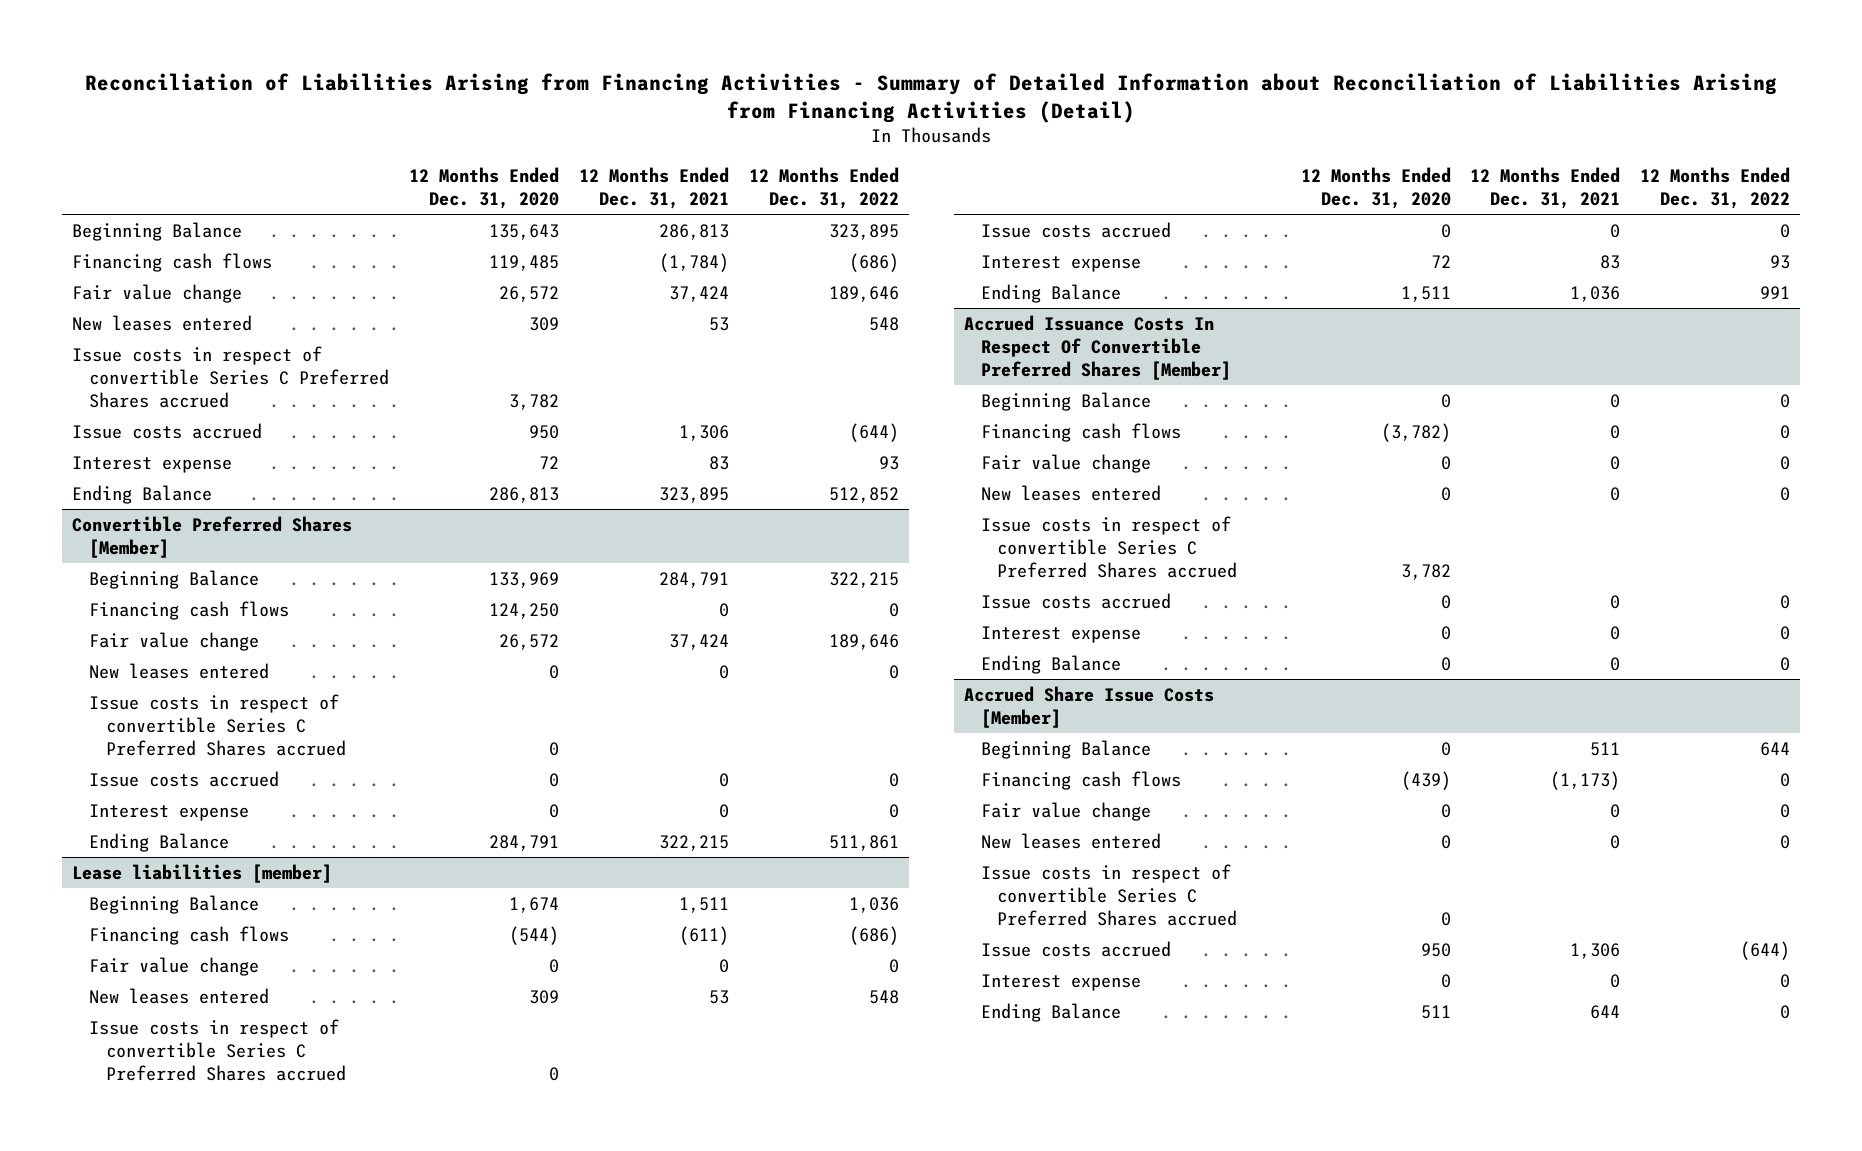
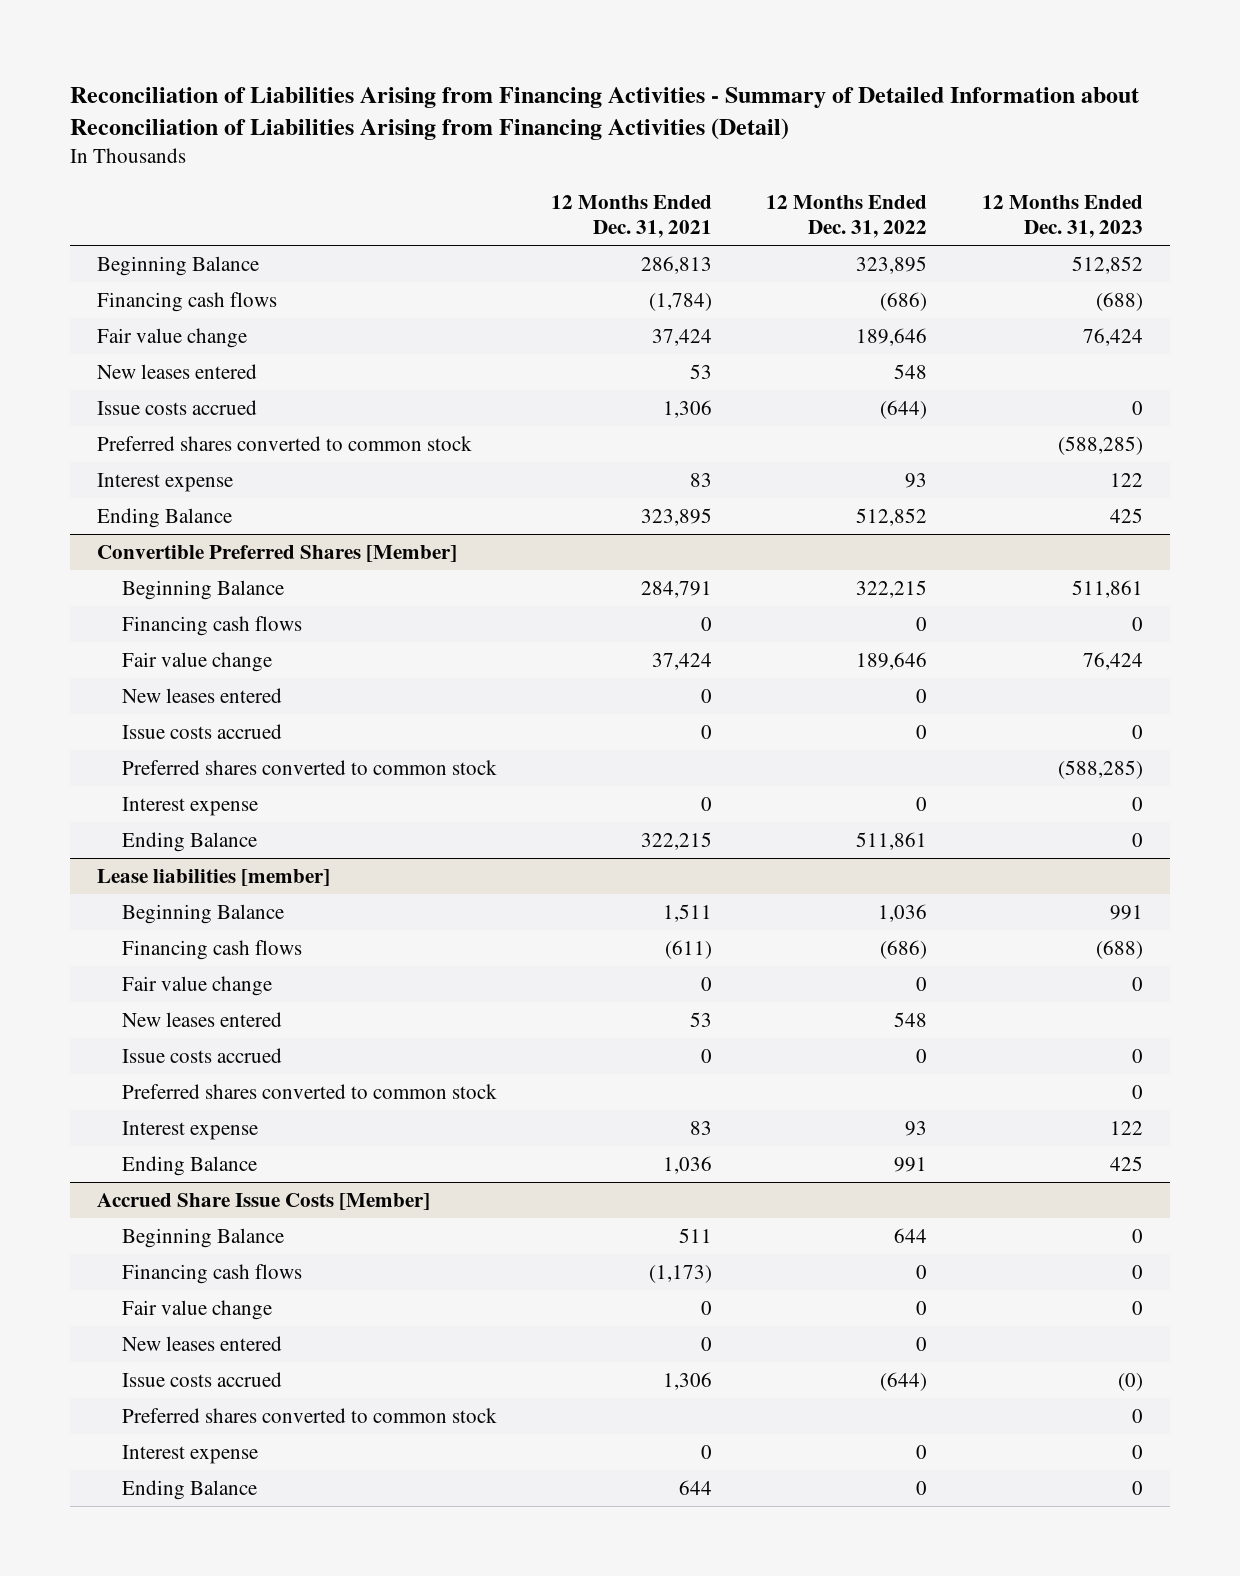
- | 12 Months Ended Dec. 31, 2020 | 12 Months Ended Dec. 31, 2021 | 12 Months Ended Dec. 31, 2022
+ | 12 Months Ended Dec. 31, 2021 | 12 Months Ended Dec. 31, 2022 | 12 Months Ended Dec. 31, 2023
- Issue costs in respect of convertible Series C Preferred Shares accrued | 3,782 | |
+ Preferred shares converted to common stock | | | (588,285)
@ Convertible Preferred Shares [Member]
- Issue costs in respect of convertible Series C Preferred Shares accrued | 0 | |
+ Preferred shares converted to common stock | | | (588,285)
@ Lease liabilities [member]
- Issue costs in respect of convertible Series C Preferred Shares accrued | 0 | |
+ Preferred shares converted to common stock | | | 0
- Accrued Issuance Costs In Respect Of Convertible Preferred Shares [Member]
- Beginning Balance | 0 | 0 | 0
- Financing cash flows | (3,782) | 0 | 0
- Fair value change | 0 | 0 | 0
- New leases entered | 0 | 0 | 0
- Issue costs in respect of convertible Series C Preferred Shares accrued | 3,782 | |
- Issue costs accrued | 0 | 0 | 0
- Interest expense | 0 | 0 | 0
- Ending Balance | 0 | 0 | 0
@ Accrued Share Issue Costs [Member]
- Issue costs in respect of convertible Series C Preferred Shares accrued | 0 | |
+ Preferred shares converted to common stock | | | 0

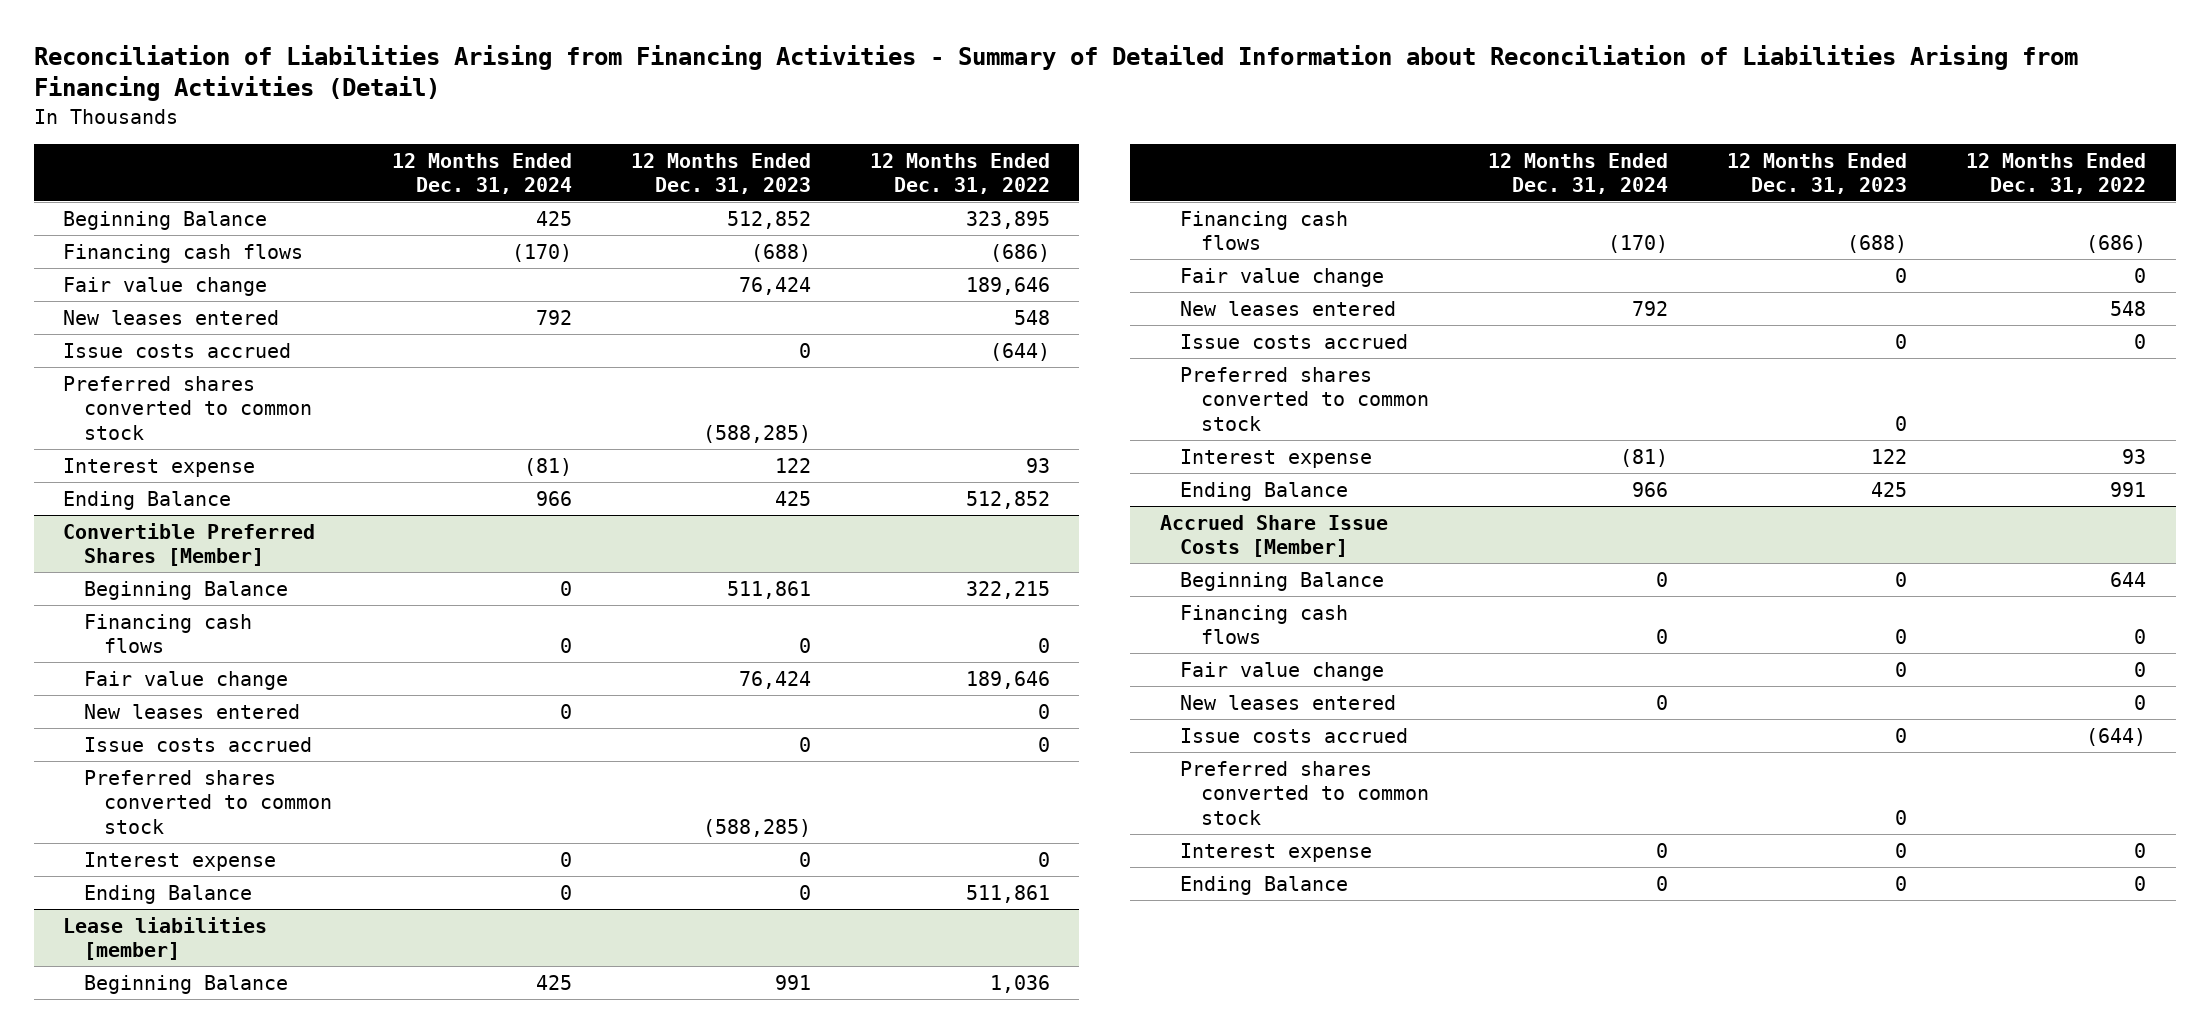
- | 12 Months Ended Dec. 31, 2021 | 12 Months Ended Dec. 31, 2022 | 12 Months Ended Dec. 31, 2023
+ | 12 Months Ended Dec. 31, 2024 | 12 Months Ended Dec. 31, 2023 | 12 Months Ended Dec. 31, 2022
@ Accrued Share Issue Costs [Member]
- Issue costs accrued | 1,306 | (644) | (0)
+ Issue costs accrued | | 0 | (644)

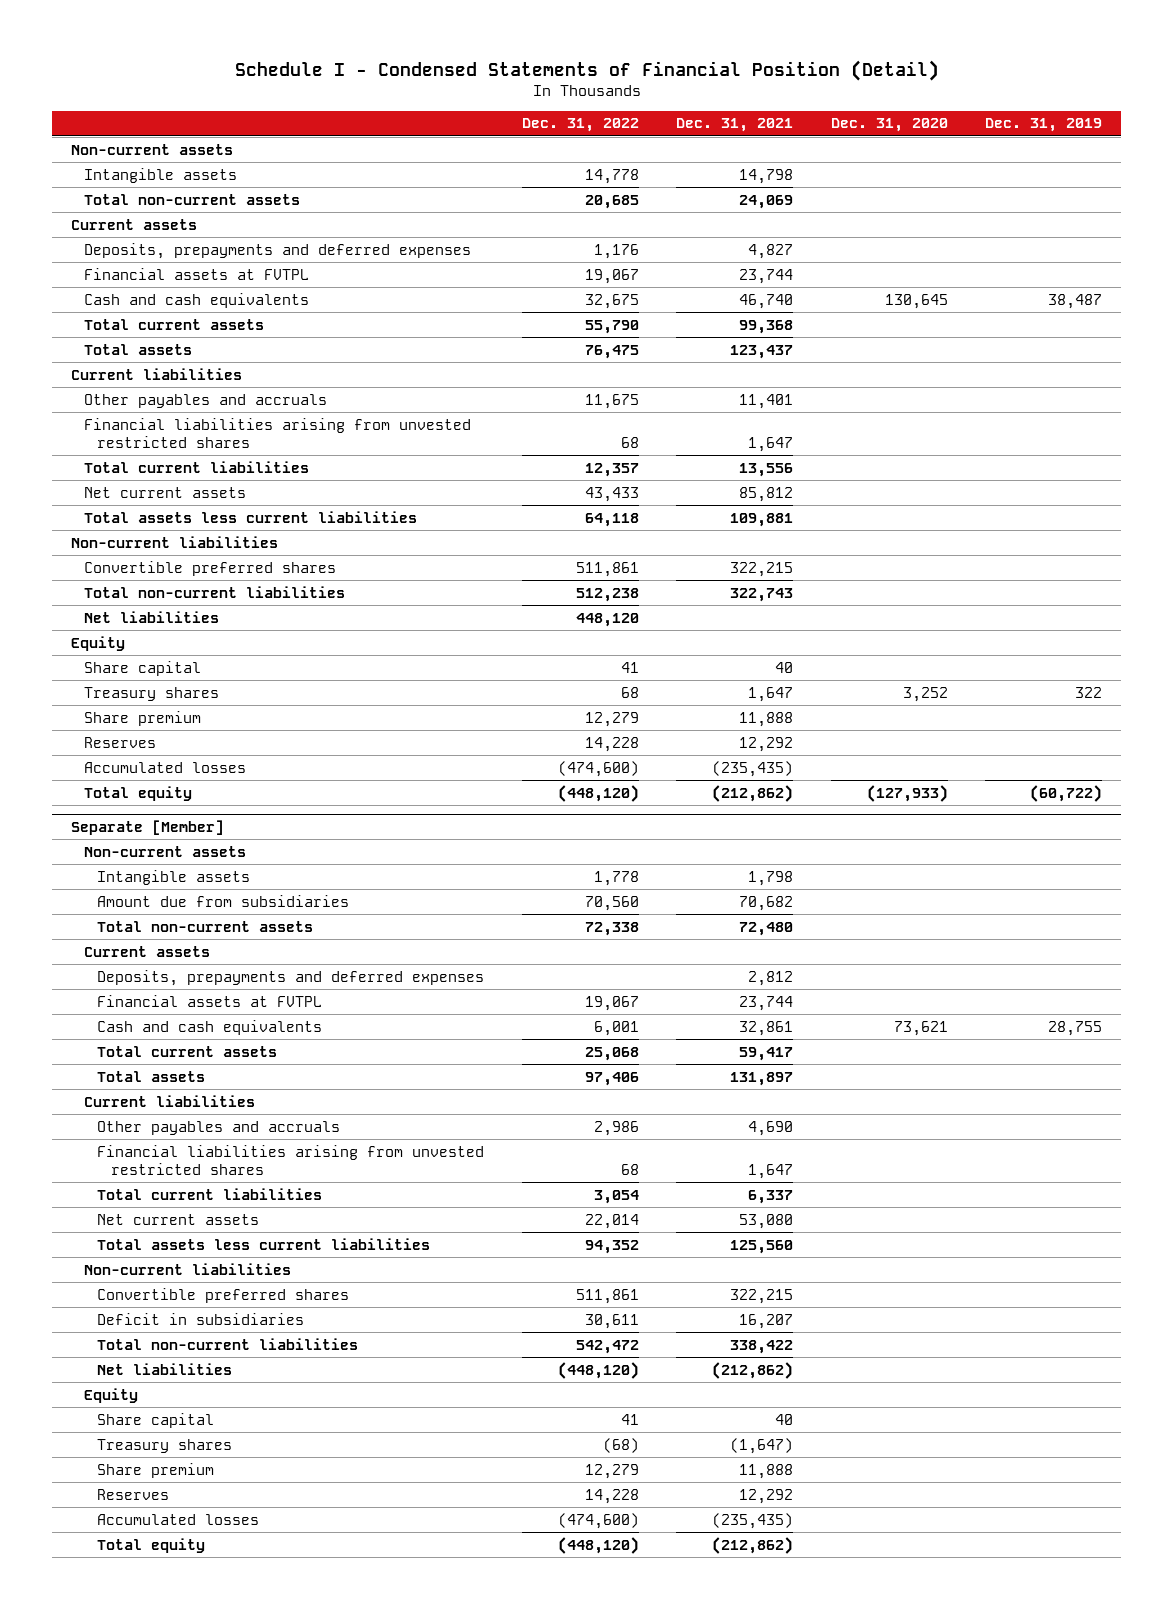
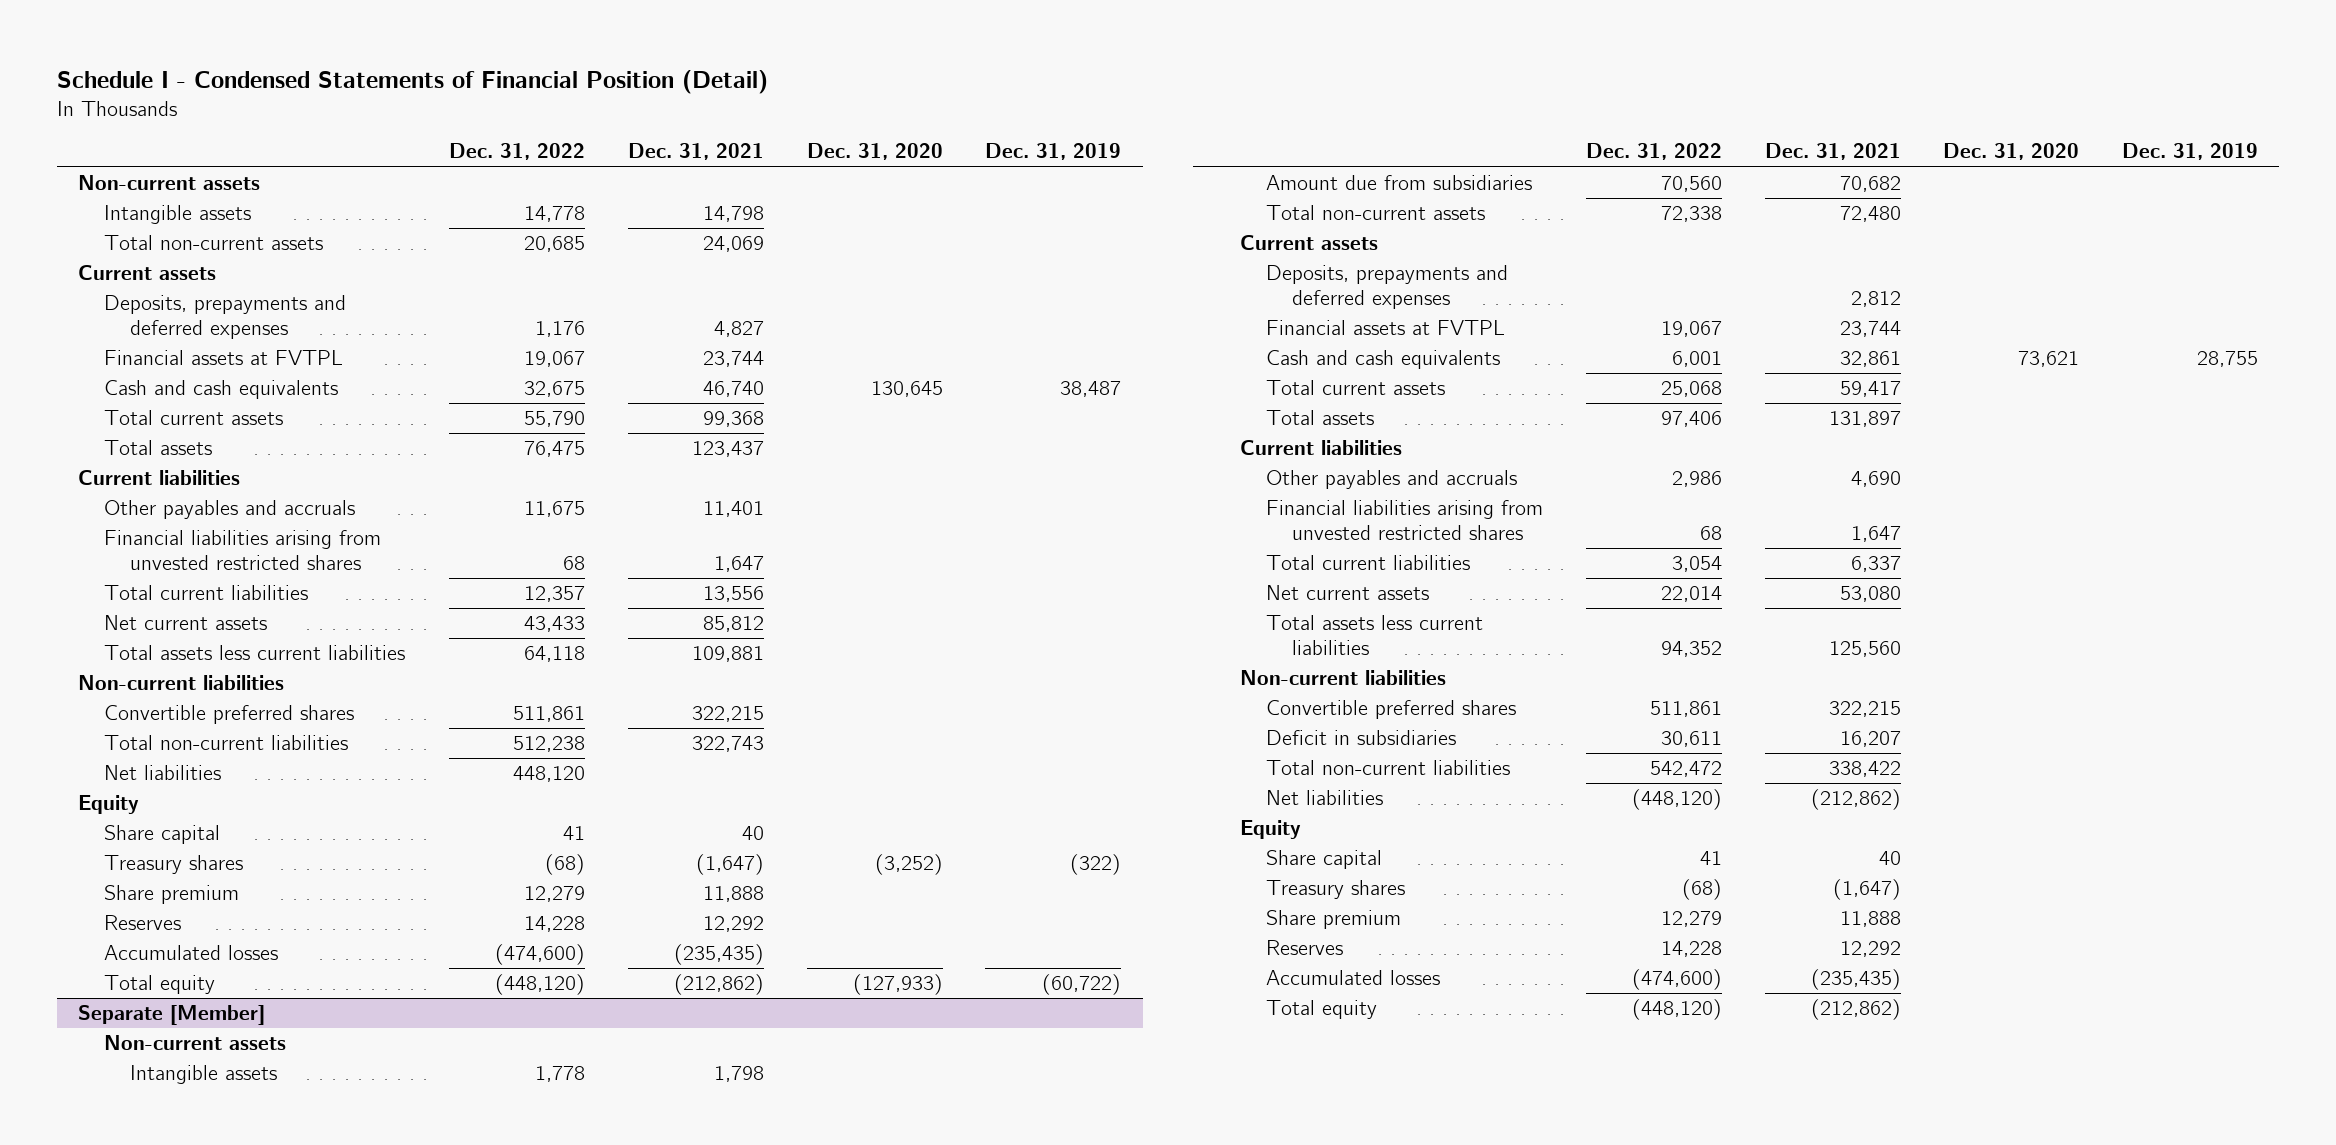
- Treasury shares | 68 | 1,647 | 3,252 | 322
+ Treasury shares | (68) | (1,647) | (3,252) | (322)

